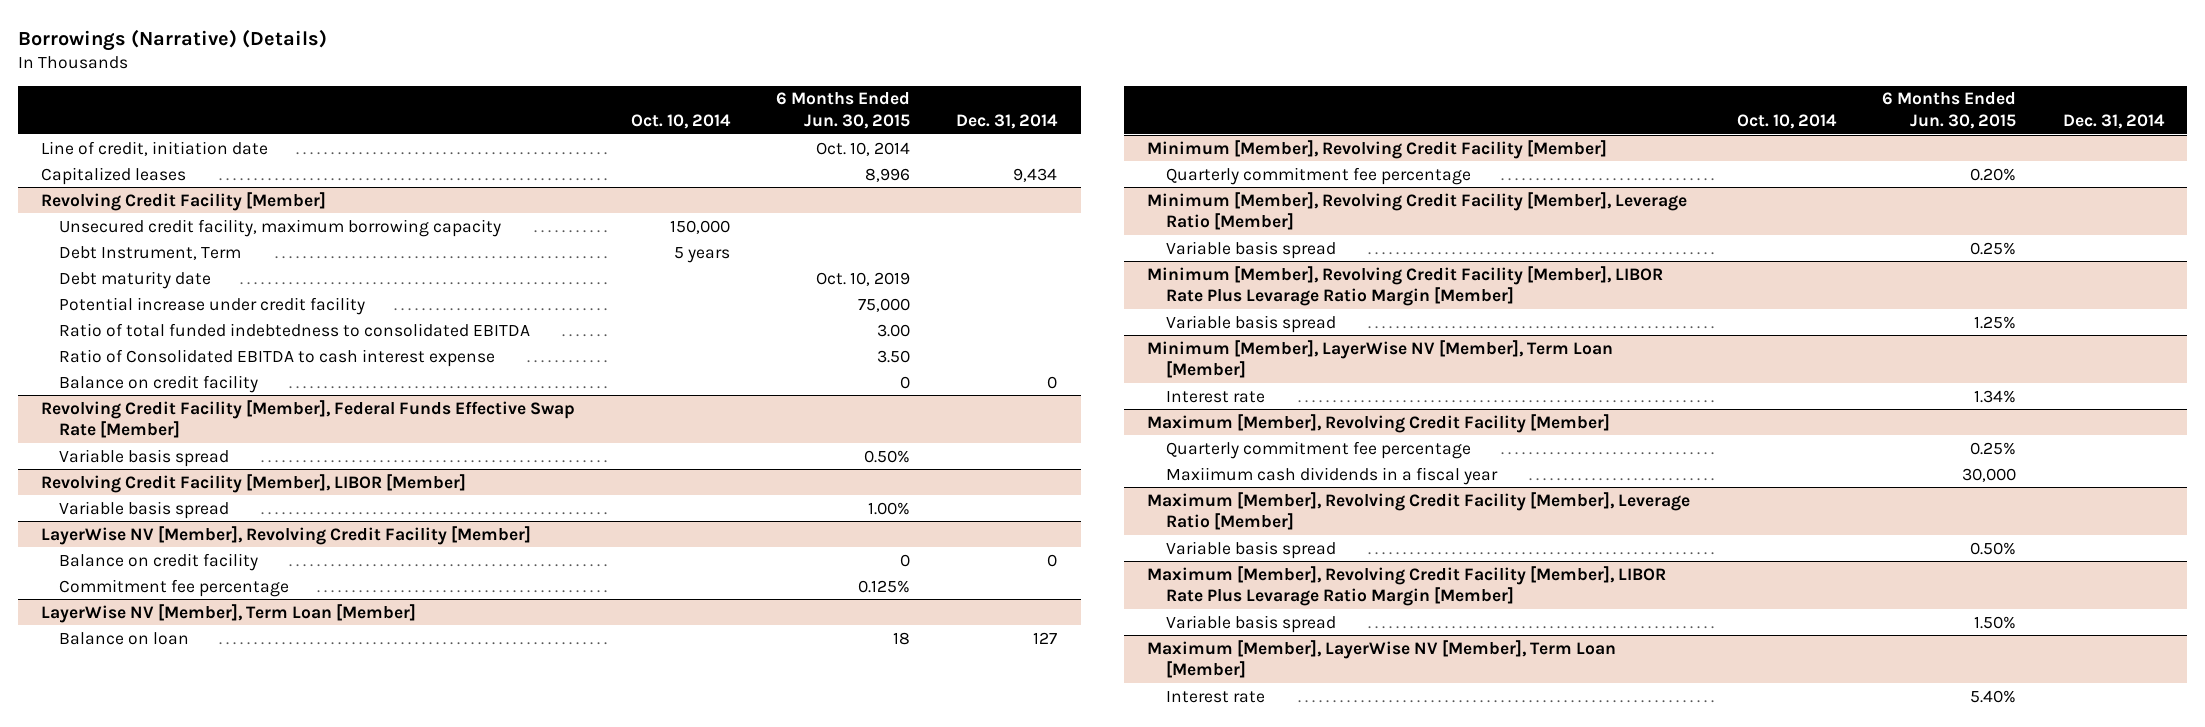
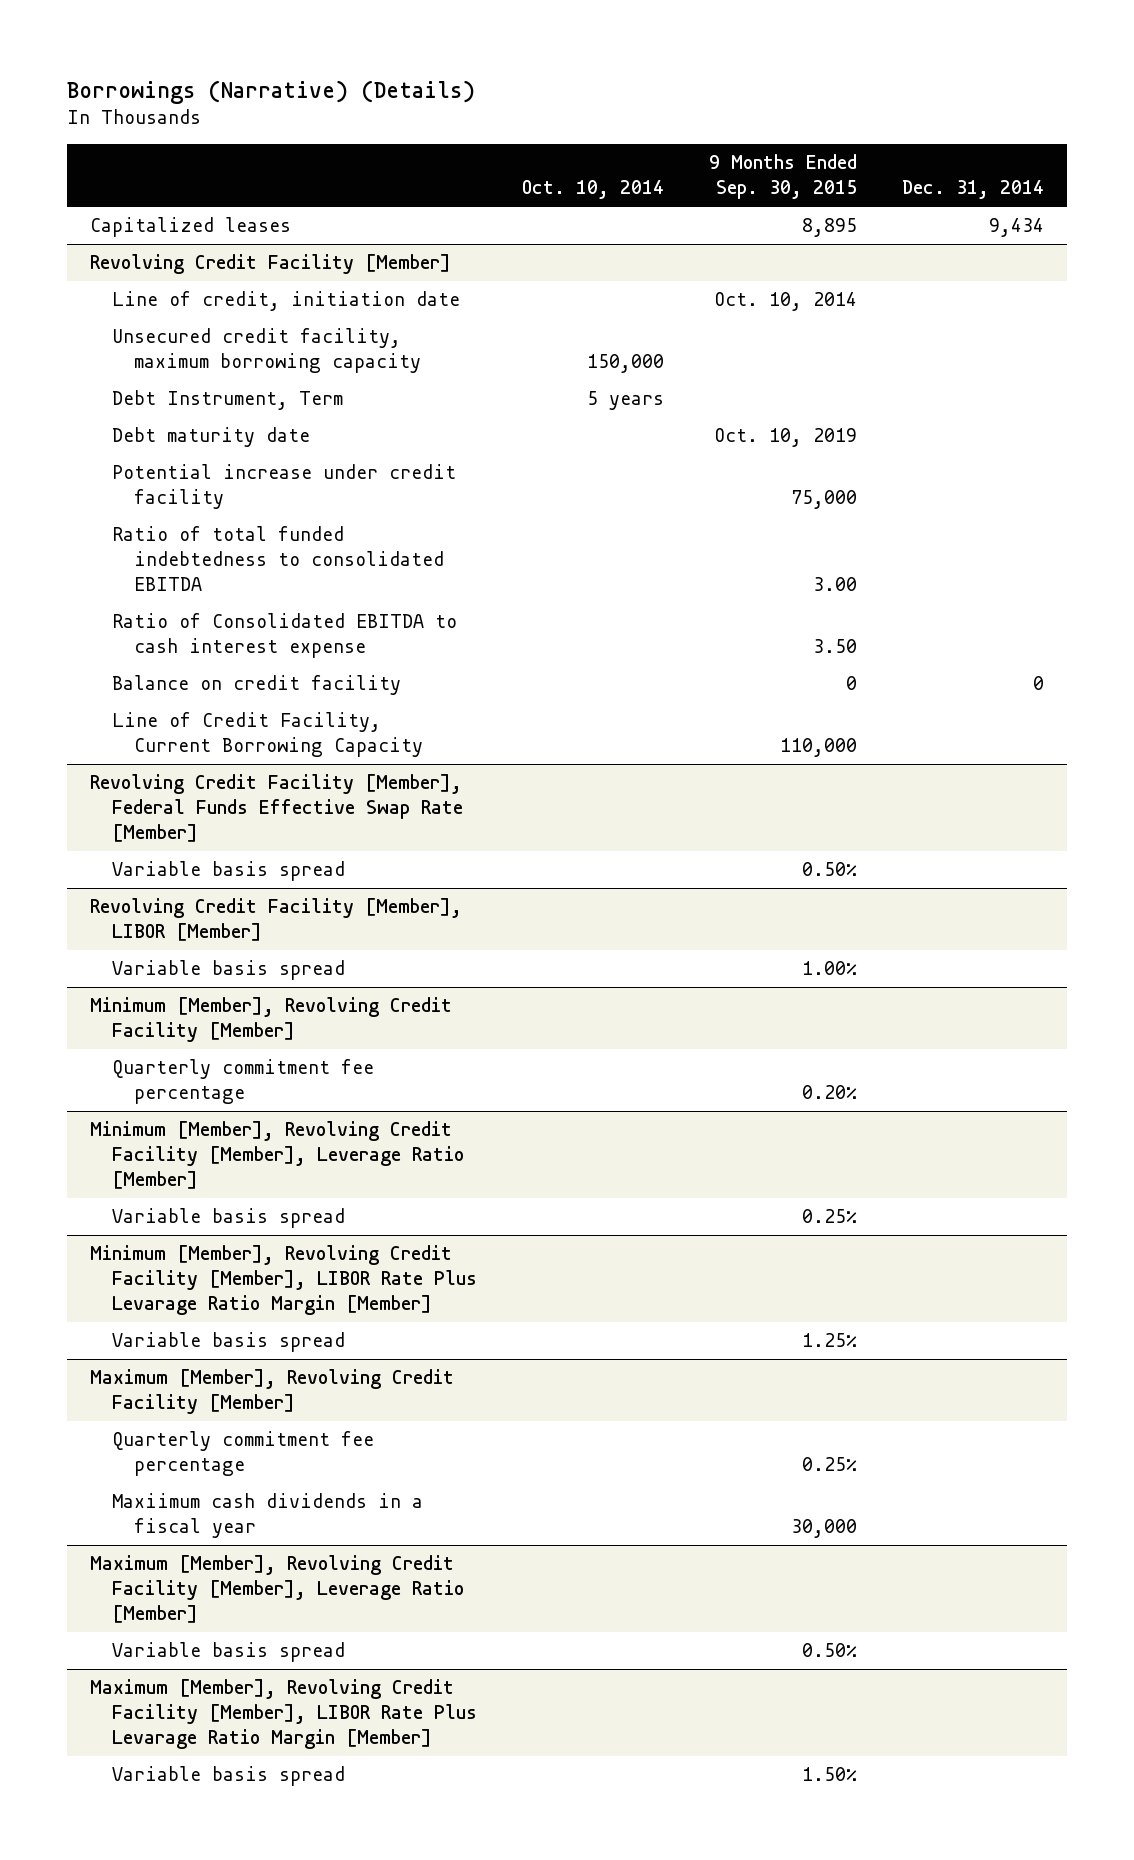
- | Oct. 10, 2014 | 6 Months Ended Jun. 30, 2015 | Dec. 31, 2014
+ | Oct. 10, 2014 | 9 Months Ended Sep. 30, 2015 | Dec. 31, 2014
- Line of credit, initiation date | | Oct. 10, 2014 |
@ Revolving Credit Facility [Member]
+ Line of credit, initiation date | | Oct. 10, 2014 |
+ Line of Credit Facility, Current Borrowing Capacity | | 110,000 |
- LayerWise NV [Member], Revolving Credit Facility [Member]
- Balance on credit facility | | 0 | 0
- Commitment fee percentage | | 0.125% |
- LayerWise NV [Member], Term Loan [Member]
- Balance on loan | | 18 | 127
- Minimum [Member], LayerWise NV [Member], Term Loan [Member]
- Interest rate | | 1.34% |
- Maximum [Member], LayerWise NV [Member], Term Loan [Member]
- Interest rate | | 5.40% |

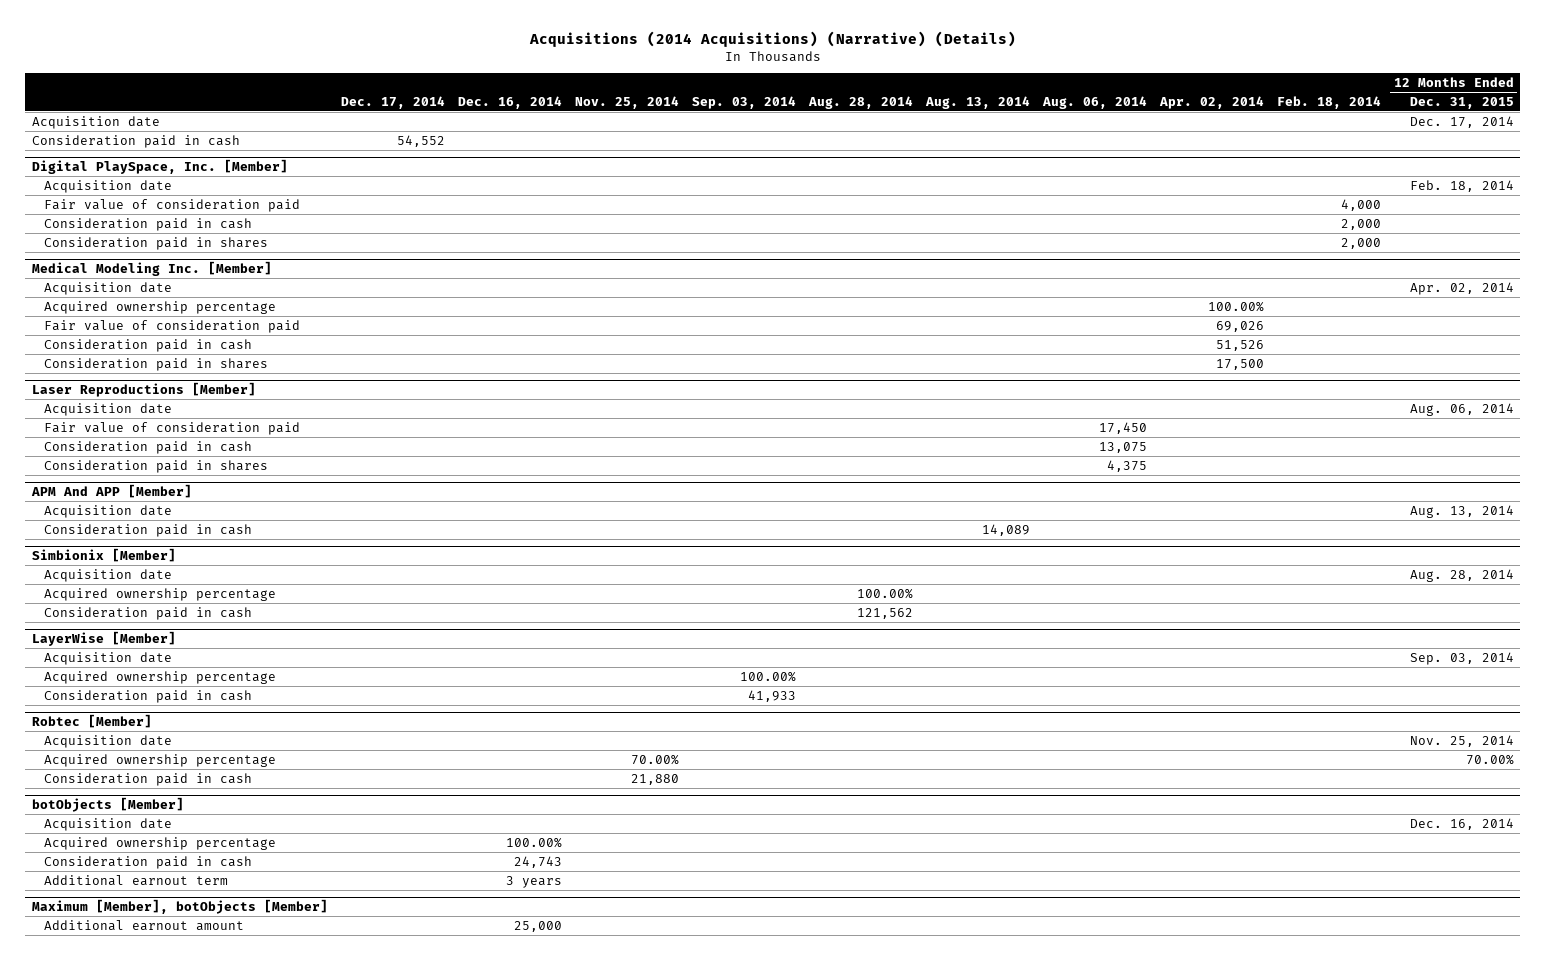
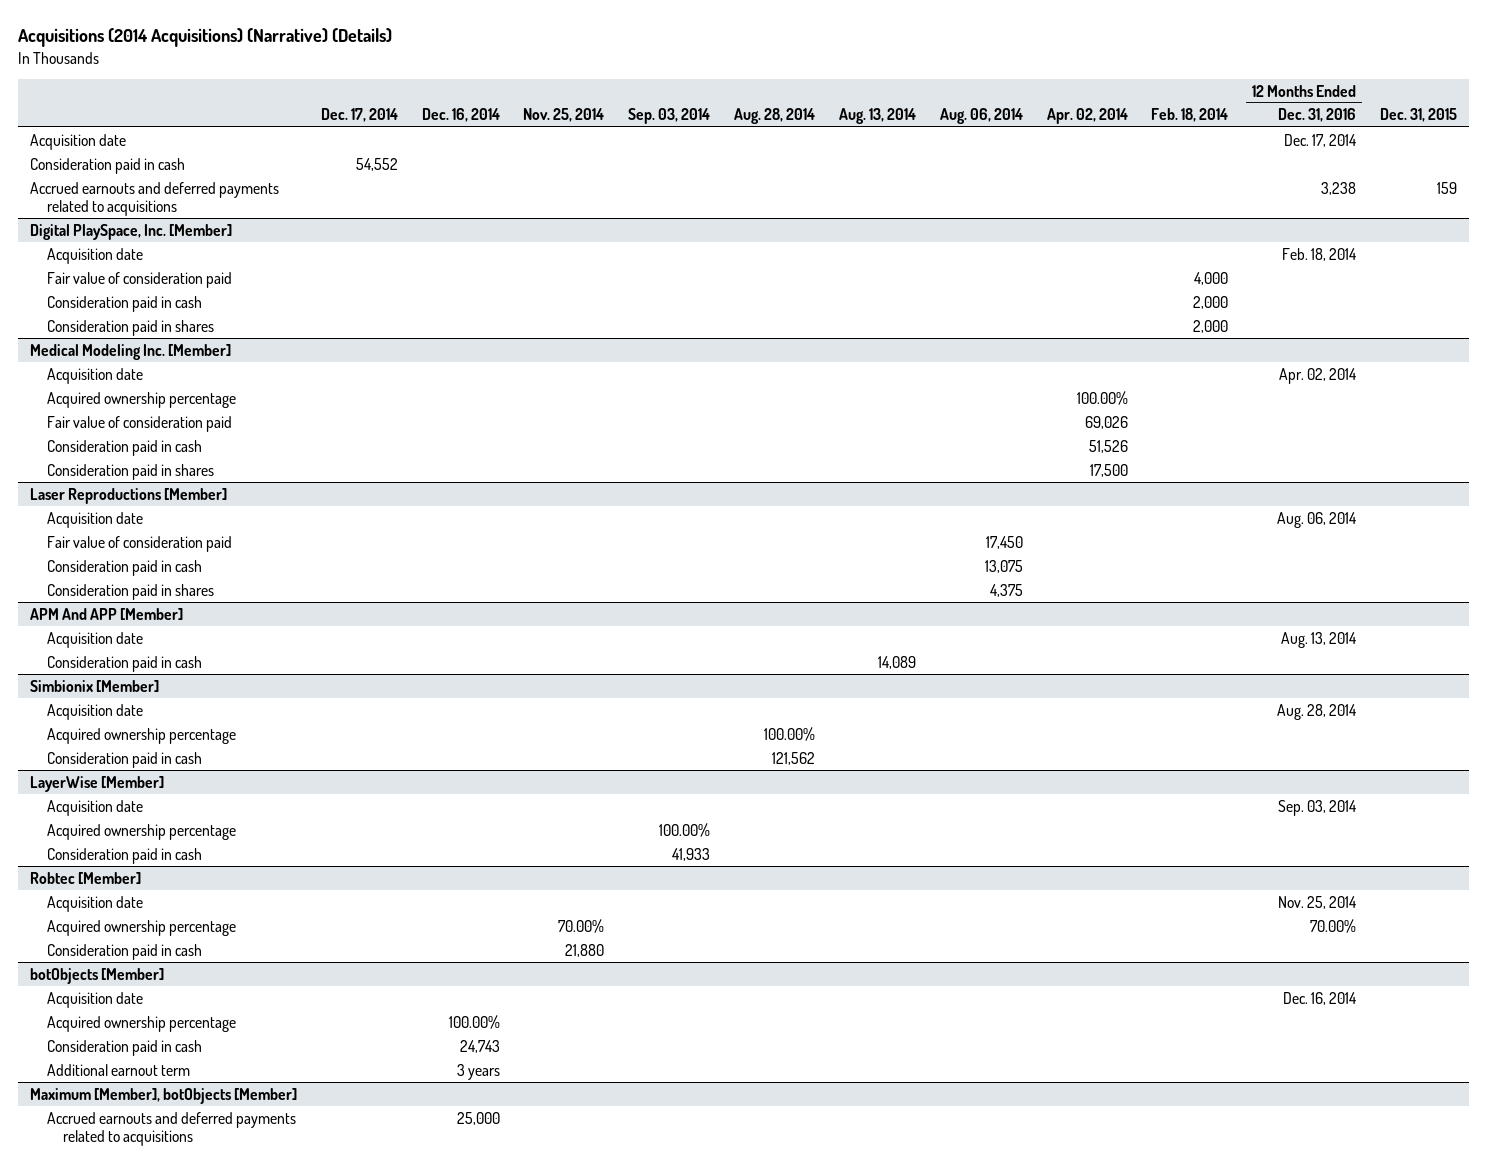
- | Dec. 17, 2014 | Dec. 16, 2014 | Nov. 25, 2014 | Sep. 03, 2014 | Aug. 28, 2014 | Aug. 13, 2014 | Aug. 06, 2014 | Apr. 02, 2014 | Feb. 18, 2014 | 12 Months Ended Dec. 31, 2015
+ | Dec. 17, 2014 | Dec. 16, 2014 | Nov. 25, 2014 | Sep. 03, 2014 | Aug. 28, 2014 | Aug. 13, 2014 | Aug. 06, 2014 | Apr. 02, 2014 | Feb. 18, 2014 | 12 Months Ended Dec. 31, 2016 | Dec. 31, 2015
+ Accrued earnouts and deferred payments related to acquisitions | | | | | | | | | | 3,238 | 159
@ Maximum [Member], botObjects [Member]
- Additional earnout amount | | 25,000 | | | | | | | |
+ Accrued earnouts and deferred payments related to acquisitions | | 25,000 | | | | | | | | |

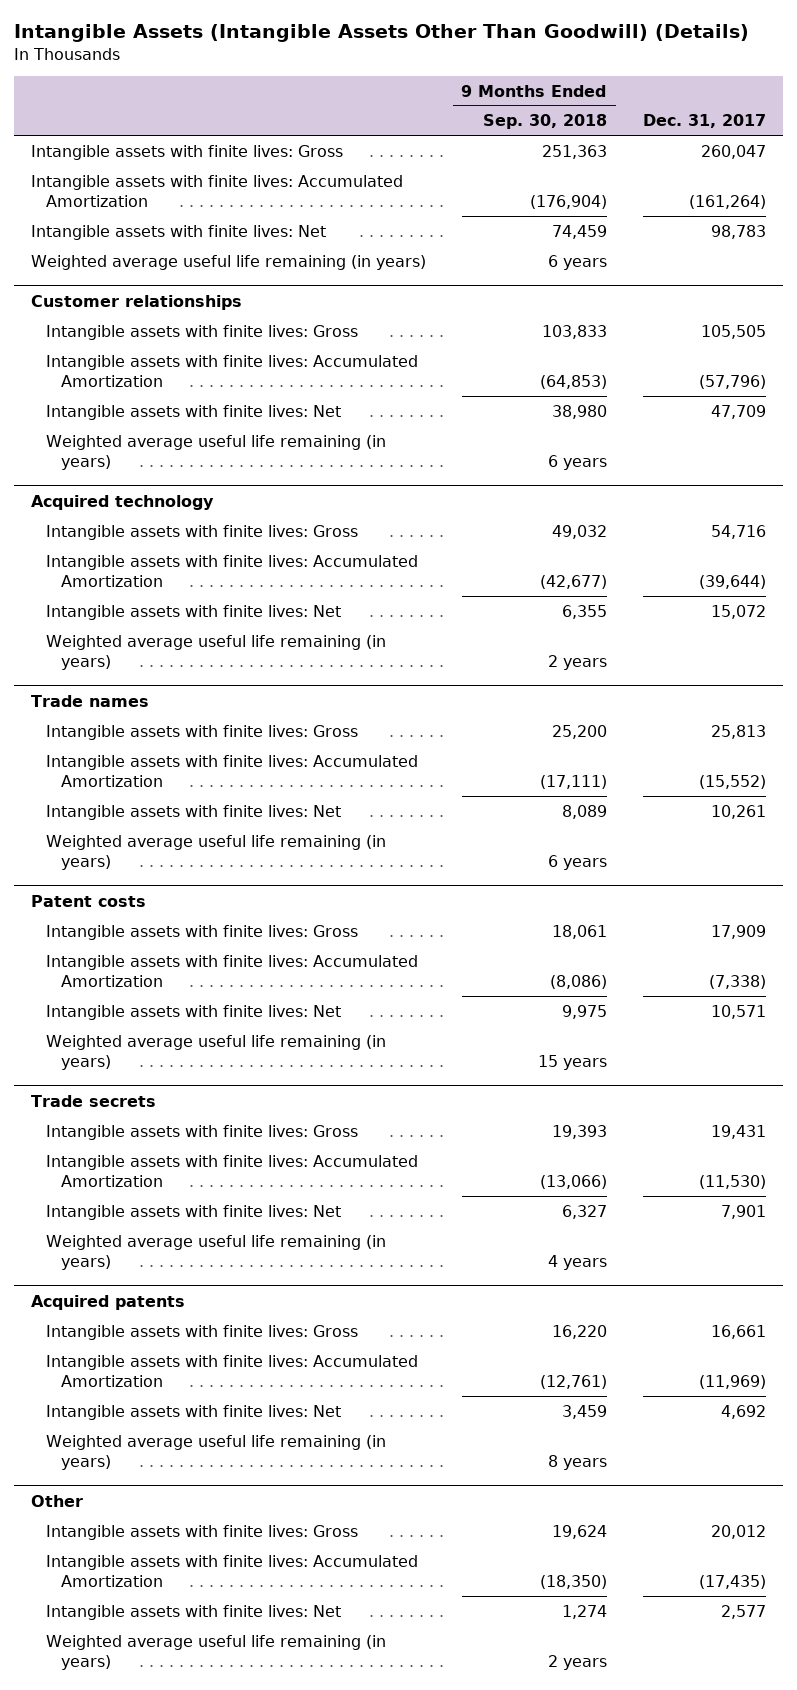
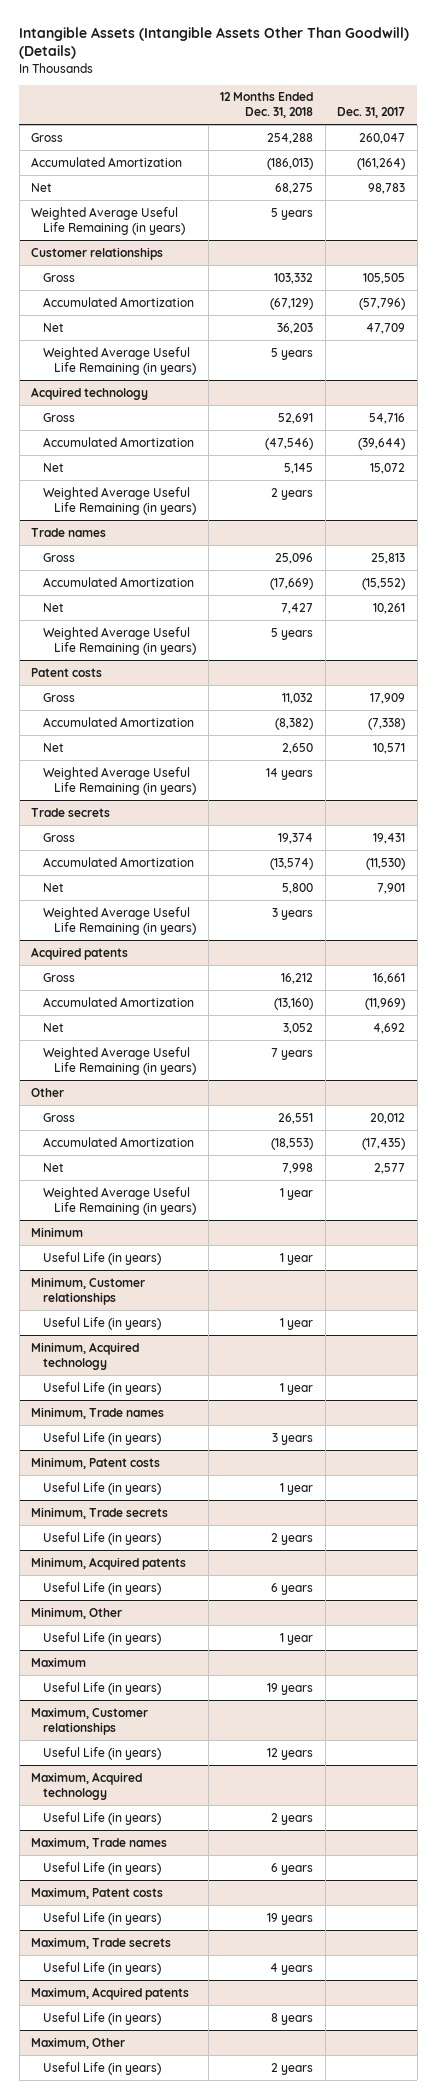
- | 9 Months Ended Sep. 30, 2018 | Dec. 31, 2017
+ | 12 Months Ended Dec. 31, 2018 | Dec. 31, 2017
- Intangible assets with finite lives: Gross | 251,363 | 260,047
- Intangible assets with finite lives: Accumulated Amortization | (176,904) | (161,264)
- Intangible assets with finite lives: Net | 74,459 | 98,783
- Weighted average useful life remaining (in years) | 6 years |
+ Gross | 254,288 | 260,047
+ Accumulated Amortization | (186,013) | (161,264)
+ Net | 68,275 | 98,783
+ Weighted Average Useful Life Remaining (in years) | 5 years |
@ Customer relationships
- Intangible assets with finite lives: Gross | 103,833 | 105,505
- Intangible assets with finite lives: Accumulated Amortization | (64,853) | (57,796)
- Intangible assets with finite lives: Net | 38,980 | 47,709
- Weighted average useful life remaining (in years) | 6 years |
+ Gross | 103,332 | 105,505
+ Accumulated Amortization | (67,129) | (57,796)
+ Net | 36,203 | 47,709
+ Weighted Average Useful Life Remaining (in years) | 5 years |
@ Acquired technology
- Intangible assets with finite lives: Gross | 49,032 | 54,716
- Intangible assets with finite lives: Accumulated Amortization | (42,677) | (39,644)
- Intangible assets with finite lives: Net | 6,355 | 15,072
- Weighted average useful life remaining (in years) | 2 years |
+ Gross | 52,691 | 54,716
+ Accumulated Amortization | (47,546) | (39,644)
+ Net | 5,145 | 15,072
+ Weighted Average Useful Life Remaining (in years) | 2 years |
@ Trade names
- Intangible assets with finite lives: Gross | 25,200 | 25,813
- Intangible assets with finite lives: Accumulated Amortization | (17,111) | (15,552)
- Intangible assets with finite lives: Net | 8,089 | 10,261
- Weighted average useful life remaining (in years) | 6 years |
+ Gross | 25,096 | 25,813
+ Accumulated Amortization | (17,669) | (15,552)
+ Net | 7,427 | 10,261
+ Weighted Average Useful Life Remaining (in years) | 5 years |
@ Patent costs
- Intangible assets with finite lives: Gross | 18,061 | 17,909
- Intangible assets with finite lives: Accumulated Amortization | (8,086) | (7,338)
- Intangible assets with finite lives: Net | 9,975 | 10,571
- Weighted average useful life remaining (in years) | 15 years |
+ Gross | 11,032 | 17,909
+ Accumulated Amortization | (8,382) | (7,338)
+ Net | 2,650 | 10,571
+ Weighted Average Useful Life Remaining (in years) | 14 years |
@ Trade secrets
- Intangible assets with finite lives: Gross | 19,393 | 19,431
- Intangible assets with finite lives: Accumulated Amortization | (13,066) | (11,530)
- Intangible assets with finite lives: Net | 6,327 | 7,901
- Weighted average useful life remaining (in years) | 4 years |
+ Gross | 19,374 | 19,431
+ Accumulated Amortization | (13,574) | (11,530)
+ Net | 5,800 | 7,901
+ Weighted Average Useful Life Remaining (in years) | 3 years |
@ Acquired patents
- Intangible assets with finite lives: Gross | 16,220 | 16,661
- Intangible assets with finite lives: Accumulated Amortization | (12,761) | (11,969)
- Intangible assets with finite lives: Net | 3,459 | 4,692
- Weighted average useful life remaining (in years) | 8 years |
+ Gross | 16,212 | 16,661
+ Accumulated Amortization | (13,160) | (11,969)
+ Net | 3,052 | 4,692
+ Weighted Average Useful Life Remaining (in years) | 7 years |
@ Other
- Intangible assets with finite lives: Gross | 19,624 | 20,012
- Intangible assets with finite lives: Accumulated Amortization | (18,350) | (17,435)
- Intangible assets with finite lives: Net | 1,274 | 2,577
- Weighted average useful life remaining (in years) | 2 years |
+ Gross | 26,551 | 20,012
+ Accumulated Amortization | (18,553) | (17,435)
+ Net | 7,998 | 2,577
+ Weighted Average Useful Life Remaining (in years) | 1 year |
+ Minimum
+ Useful Life (in years) | 1 year |
+ Minimum, Customer relationships
+ Useful Life (in years) | 1 year |
+ Minimum, Acquired technology
+ Useful Life (in years) | 1 year |
+ Minimum, Trade names
+ Useful Life (in years) | 3 years |
+ Minimum, Patent costs
+ Useful Life (in years) | 1 year |
+ Minimum, Trade secrets
+ Useful Life (in years) | 2 years |
+ Minimum, Acquired patents
+ Useful Life (in years) | 6 years |
+ Minimum, Other
+ Useful Life (in years) | 1 year |
+ Maximum
+ Useful Life (in years) | 19 years |
+ Maximum, Customer relationships
+ Useful Life (in years) | 12 years |
+ Maximum, Acquired technology
+ Useful Life (in years) | 2 years |
+ Maximum, Trade names
+ Useful Life (in years) | 6 years |
+ Maximum, Patent costs
+ Useful Life (in years) | 19 years |
+ Maximum, Trade secrets
+ Useful Life (in years) | 4 years |
+ Maximum, Acquired patents
+ Useful Life (in years) | 8 years |
+ Maximum, Other
+ Useful Life (in years) | 2 years |

